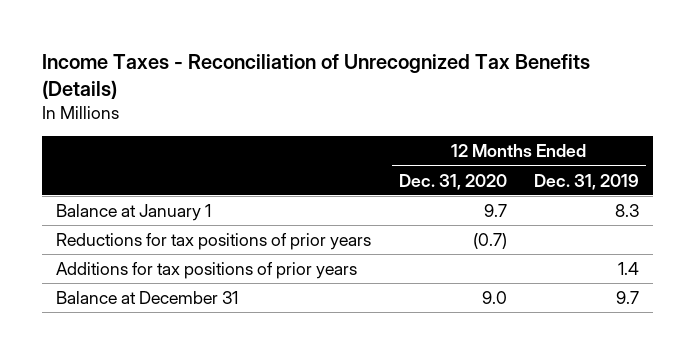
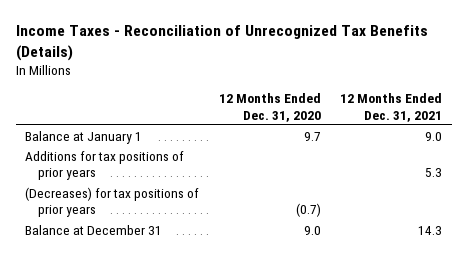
- | 12 Months Ended Dec. 31, 2020 | 12 Months Ended Dec. 31, 2019
+ | 12 Months Ended Dec. 31, 2020 | 12 Months Ended Dec. 31, 2021
- Reductions for tax positions of prior years | (0.7) |
+ (Decreases) for tax positions of prior years | (0.7) |

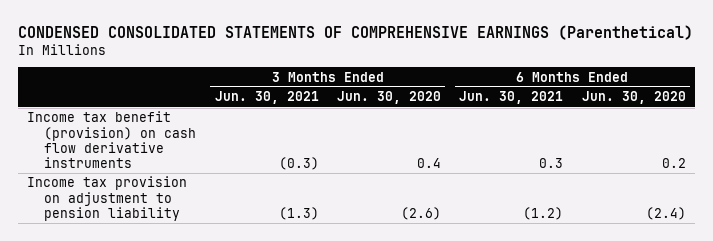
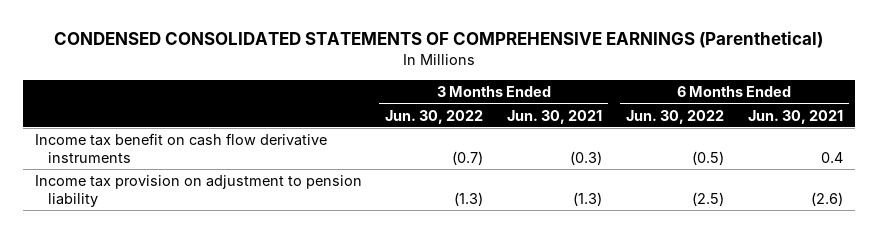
- | 3 Months Ended Jun. 30, 2021 | 3 Months Ended Jun. 30, 2020 | 6 Months Ended Jun. 30, 2021 | 6 Months Ended Jun. 30, 2020
+ | 3 Months Ended Jun. 30, 2022 | 3 Months Ended Jun. 30, 2021 | 6 Months Ended Jun. 30, 2022 | 6 Months Ended Jun. 30, 2021
- Income tax benefit (provision) on cash flow derivative instruments | (0.3) | 0.4 | 0.3 | 0.2
- Income tax provision on adjustment to pension liability | (1.3) | (2.6) | (1.2) | (2.4)
+ Income tax benefit on cash flow derivative instruments | (0.7) | (0.3) | (0.5) | 0.4
+ Income tax provision on adjustment to pension liability | (1.3) | (1.3) | (2.5) | (2.6)

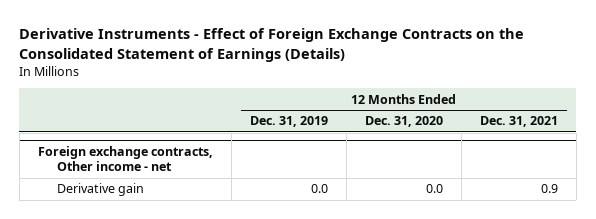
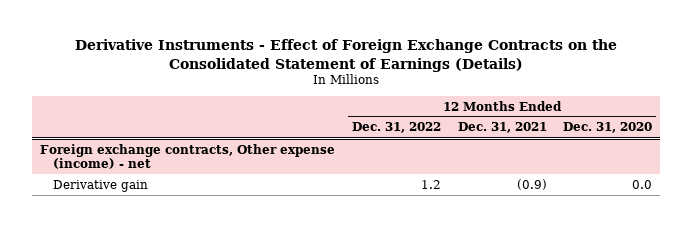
- | 12 Months Ended Dec. 31, 2019 | 12 Months Ended Dec. 31, 2020 | 12 Months Ended Dec. 31, 2021
+ | 12 Months Ended Dec. 31, 2022 | 12 Months Ended Dec. 31, 2021 | 12 Months Ended Dec. 31, 2020
- Foreign exchange contracts, Other income - net
- Derivative gain | 0.0 | 0.0 | 0.9
+ Foreign exchange contracts, Other expense (income) - net
+ Derivative gain | 1.2 | (0.9) | 0.0

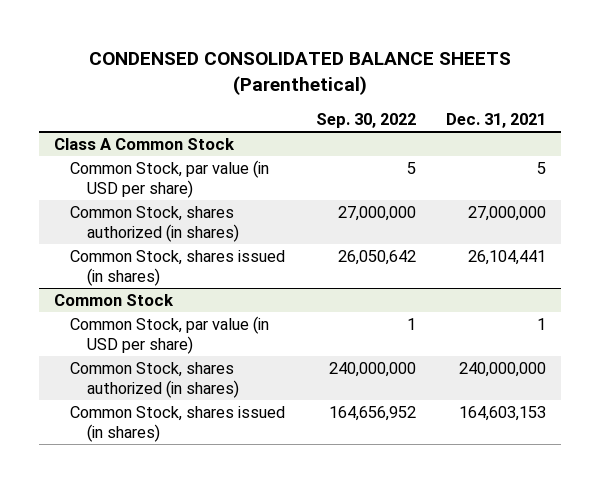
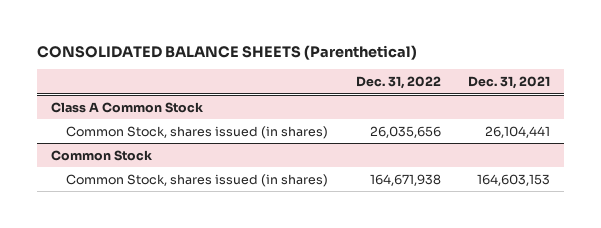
- CONDENSED CONSOLIDATED BALANCE SHEETS (Parenthetical)
+ CONSOLIDATED BALANCE SHEETS (Parenthetical)
- | Sep. 30, 2022 | Dec. 31, 2021
+ | Dec. 31, 2022 | Dec. 31, 2021
@ Class A Common Stock
- Common Stock, par value (in USD per share) | 5 | 5
- Common Stock, shares authorized (in shares) | 27,000,000 | 27,000,000
@ Common Stock
- Common Stock, par value (in USD per share) | 1 | 1
- Common Stock, shares authorized (in shares) | 240,000,000 | 240,000,000

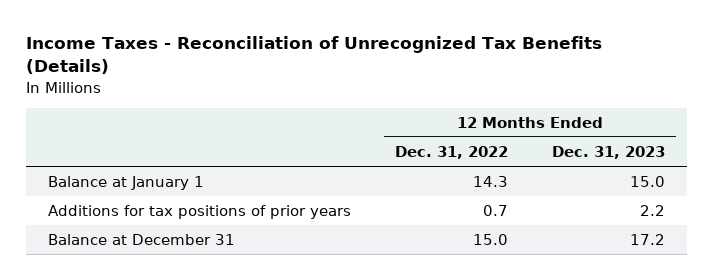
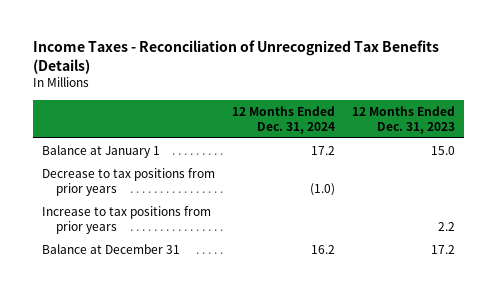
- | 12 Months Ended Dec. 31, 2022 | 12 Months Ended Dec. 31, 2023
+ | 12 Months Ended Dec. 31, 2024 | 12 Months Ended Dec. 31, 2023
- Additions for tax positions of prior years | 0.7 | 2.2
+ Decrease to tax positions from prior years | (1.0) |
+ Increase to tax positions from prior years | | 2.2

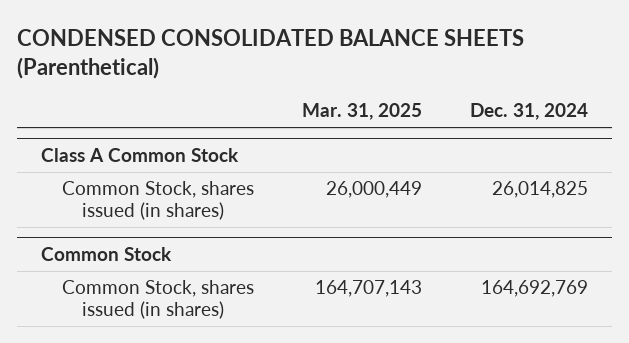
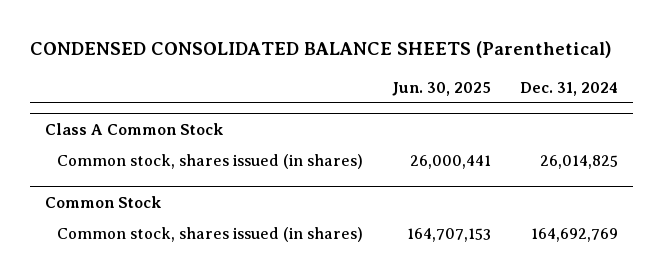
- | Mar. 31, 2025 | Dec. 31, 2024
+ | Jun. 30, 2025 | Dec. 31, 2024
@ Class A Common Stock
- Common Stock, shares issued (in shares) | 26,000,449 | 26,014,825
+ Common stock, shares issued (in shares) | 26,000,441 | 26,014,825
@ Common Stock
- Common Stock, shares issued (in shares) | 164,707,143 | 164,692,769
+ Common stock, shares issued (in shares) | 164,707,153 | 164,692,769

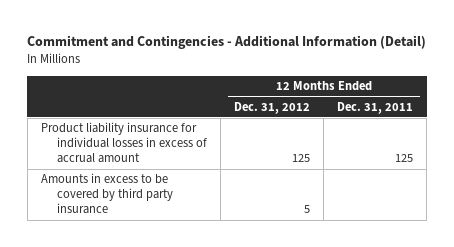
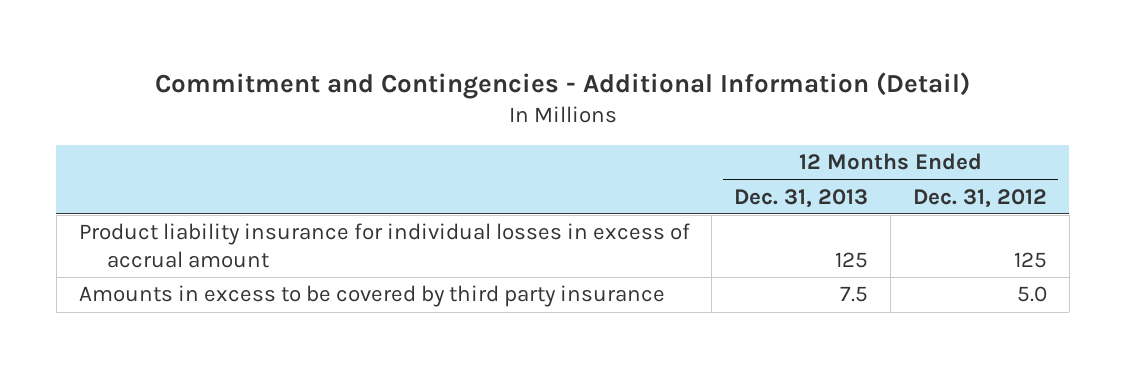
- | 12 Months Ended Dec. 31, 2012 | 12 Months Ended Dec. 31, 2011
+ | 12 Months Ended Dec. 31, 2013 | 12 Months Ended Dec. 31, 2012
- Amounts in excess to be covered by third party insurance | 5 |
+ Amounts in excess to be covered by third party insurance | 7.5 | 5.0

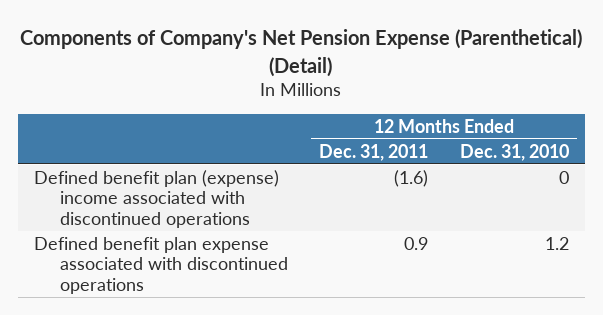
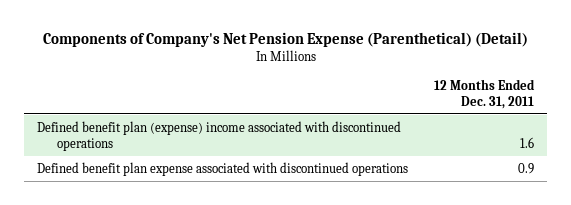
- | 12 Months Ended Dec. 31, 2011 | 12 Months Ended Dec. 31, 2010
+ | 12 Months Ended Dec. 31, 2011
- Defined benefit plan (expense) income associated with discontinued operations | (1.6) | 0
+ Defined benefit plan (expense) income associated with discontinued operations | 1.6

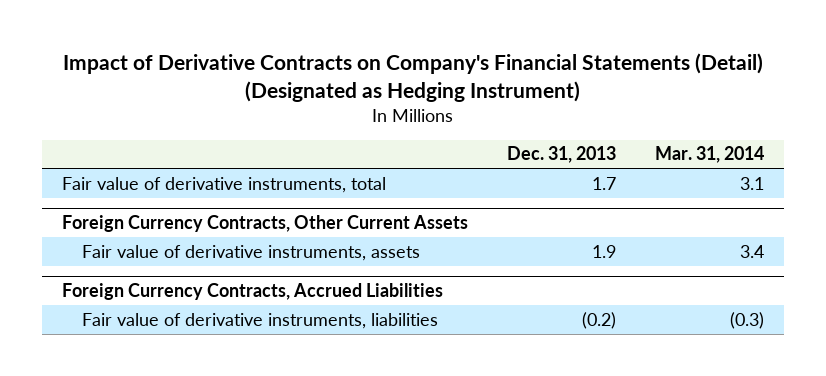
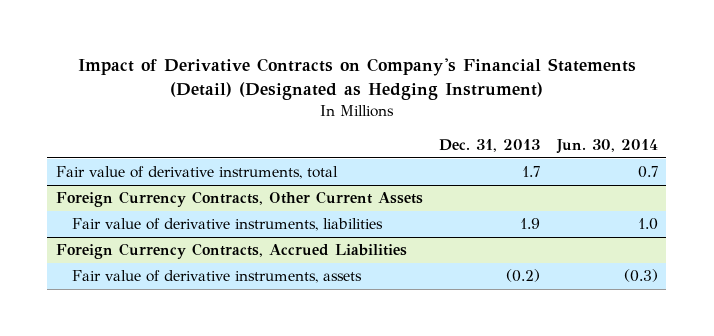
- | Dec. 31, 2013 | Mar. 31, 2014
+ | Dec. 31, 2013 | Jun. 30, 2014
@ Foreign Currency Contracts, Other Current Assets
- Fair value of derivative instruments, assets | 1.9 | 3.4
+ Fair value of derivative instruments, liabilities | 1.9 | 1.0
@ Foreign Currency Contracts, Accrued Liabilities
- Fair value of derivative instruments, liabilities | (0.2) | (0.3)
+ Fair value of derivative instruments, assets | (0.2) | (0.3)

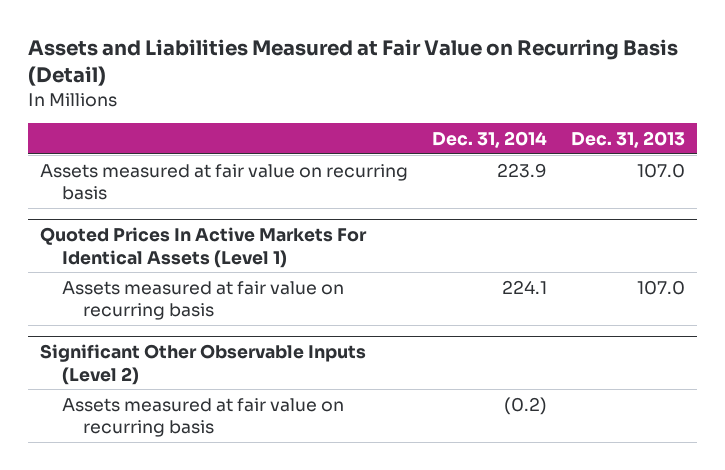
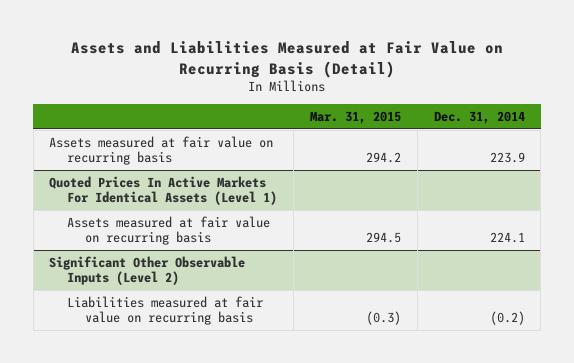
- | Dec. 31, 2014 | Dec. 31, 2013
+ | Mar. 31, 2015 | Dec. 31, 2014
@ Significant Other Observable Inputs (Level 2)
- Assets measured at fair value on recurring basis | (0.2) |
+ Liabilities measured at fair value on recurring basis | (0.3) | (0.2)

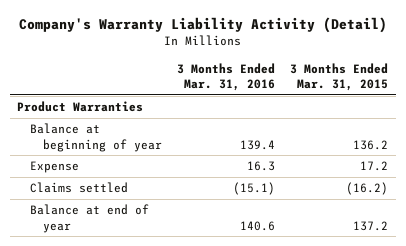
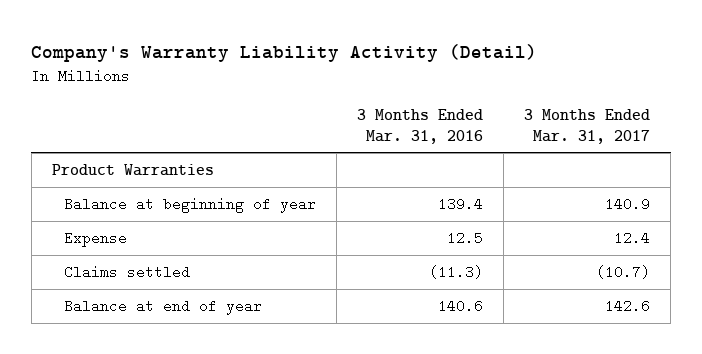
- | 3 Months Ended Mar. 31, 2016 | 3 Months Ended Mar. 31, 2015
+ | 3 Months Ended Mar. 31, 2016 | 3 Months Ended Mar. 31, 2017
- Expense | 16.3 | 17.2
- Claims settled | (15.1) | (16.2)
+ Expense | 12.5 | 12.4
+ Claims settled | (11.3) | (10.7)

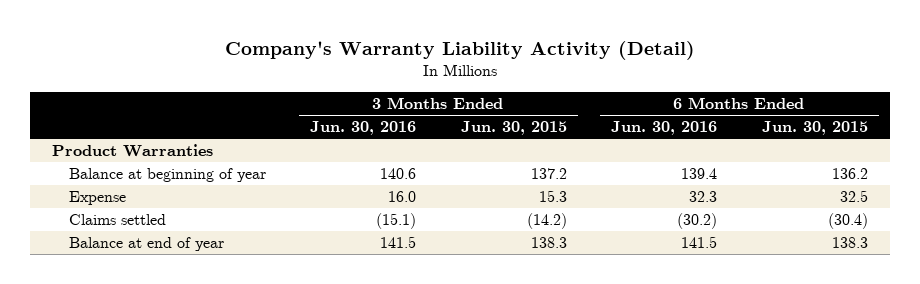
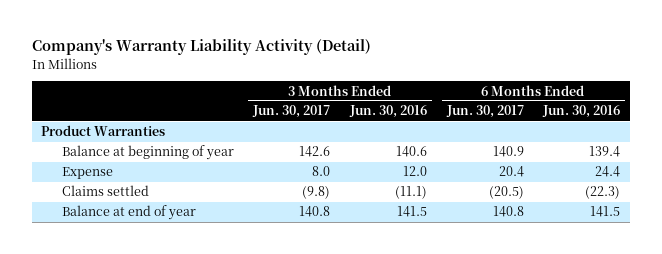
- | 3 Months Ended Jun. 30, 2016 | 3 Months Ended Jun. 30, 2015 | 6 Months Ended Jun. 30, 2016 | 6 Months Ended Jun. 30, 2015
+ | 3 Months Ended Jun. 30, 2017 | 3 Months Ended Jun. 30, 2016 | 6 Months Ended Jun. 30, 2017 | 6 Months Ended Jun. 30, 2016
- Expense | 16.0 | 15.3 | 32.3 | 32.5
- Claims settled | (15.1) | (14.2) | (30.2) | (30.4)
+ Expense | 8.0 | 12.0 | 20.4 | 24.4
+ Claims settled | (9.8) | (11.1) | (20.5) | (22.3)

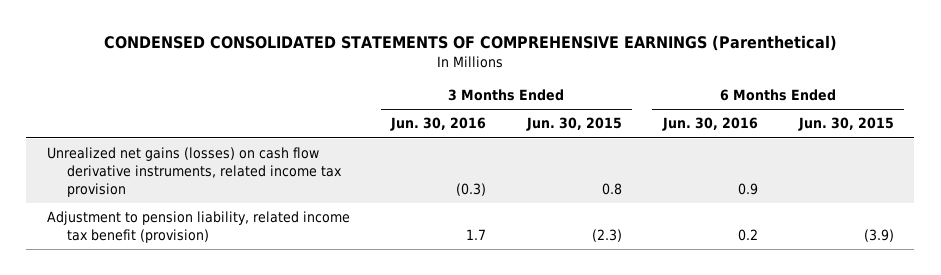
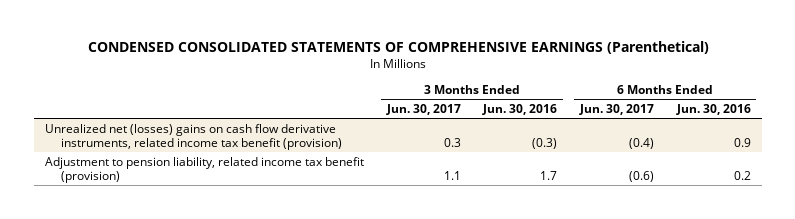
- | 3 Months Ended Jun. 30, 2016 | 3 Months Ended Jun. 30, 2015 | 6 Months Ended Jun. 30, 2016 | 6 Months Ended Jun. 30, 2015
+ | 3 Months Ended Jun. 30, 2017 | 3 Months Ended Jun. 30, 2016 | 6 Months Ended Jun. 30, 2017 | 6 Months Ended Jun. 30, 2016
- Unrealized net gains (losses) on cash flow derivative instruments, related income tax provision | (0.3) | 0.8 | 0.9 |
+ Unrealized net (losses) gains on cash flow derivative instruments, related income tax benefit (provision) | 0.3 | (0.3) | (0.4) | 0.9

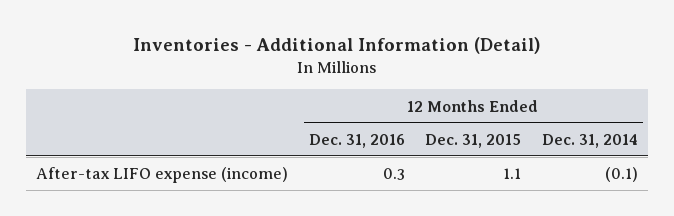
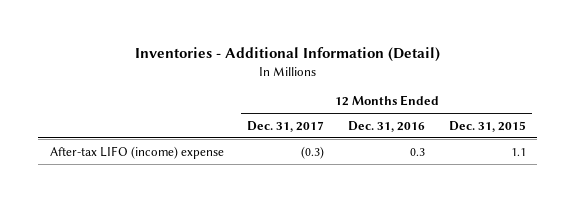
- | 12 Months Ended Dec. 31, 2016 | 12 Months Ended Dec. 31, 2015 | 12 Months Ended Dec. 31, 2014
+ | 12 Months Ended Dec. 31, 2017 | 12 Months Ended Dec. 31, 2016 | 12 Months Ended Dec. 31, 2015
- After-tax LIFO expense (income) | 0.3 | 1.1 | (0.1)
+ After-tax LIFO (income) expense | (0.3) | 0.3 | 1.1

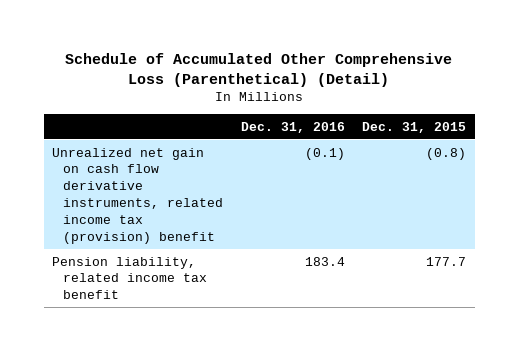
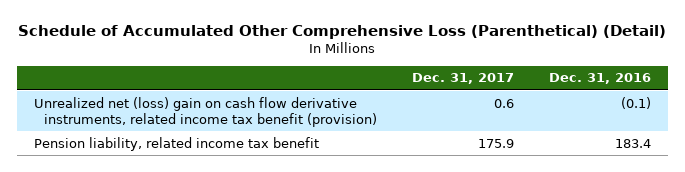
- | Dec. 31, 2016 | Dec. 31, 2015
+ | Dec. 31, 2017 | Dec. 31, 2016
- Unrealized net gain on cash flow derivative instruments, related income tax (provision) benefit | (0.1) | (0.8)
+ Unrealized net (loss) gain on cash flow derivative instruments, related income tax benefit (provision) | 0.6 | (0.1)

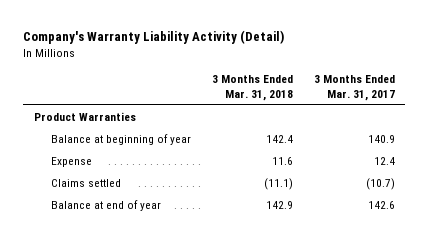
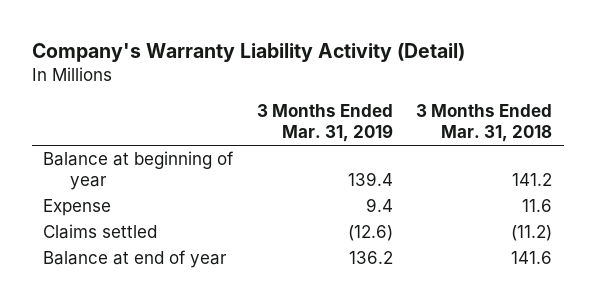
- | 3 Months Ended Mar. 31, 2018 | 3 Months Ended Mar. 31, 2017
+ | 3 Months Ended Mar. 31, 2019 | 3 Months Ended Mar. 31, 2018
- Product Warranties
- Balance at beginning of year | 142.4 | 140.9
+ Balance at beginning of year | 139.4 | 141.2
- Claims settled | (11.1) | (10.7)
- Balance at end of year | 142.9 | 142.6
+ Claims settled | (12.6) | (11.2)
+ Balance at end of year | 136.2 | 141.6

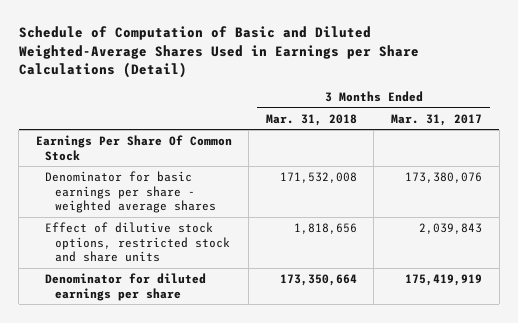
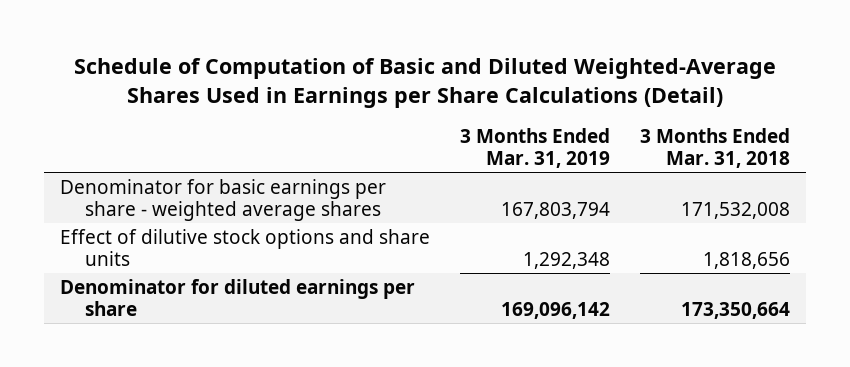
- | 3 Months Ended Mar. 31, 2018 | 3 Months Ended Mar. 31, 2017
+ | 3 Months Ended Mar. 31, 2019 | 3 Months Ended Mar. 31, 2018
- Earnings Per Share Of Common Stock
- Effect of dilutive stock options, restricted stock and share units | 1,818,656 | 2,039,843
+ Effect of dilutive stock options and share units | 1,292,348 | 1,818,656

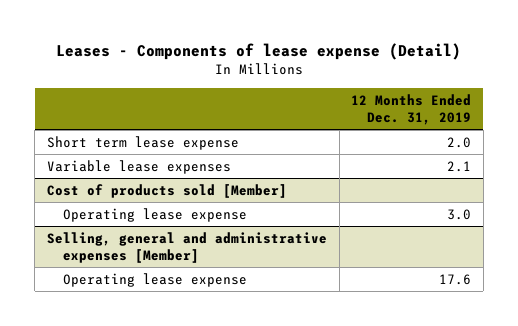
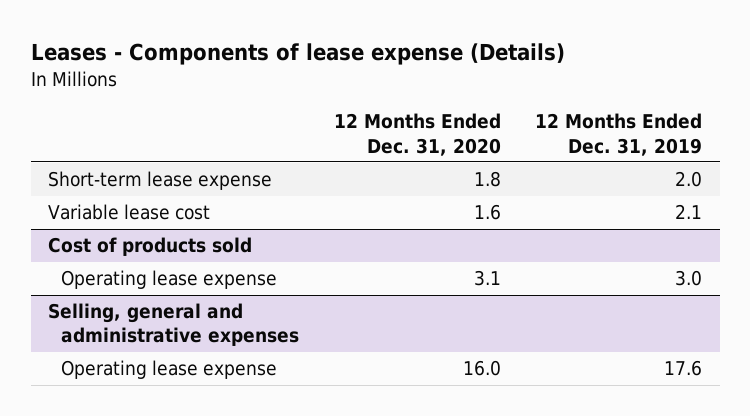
- Leases - Components of lease expense (Detail)
+ Leases - Components of lease expense (Details)
- | 12 Months Ended Dec. 31, 2019
+ | 12 Months Ended Dec. 31, 2020 | 12 Months Ended Dec. 31, 2019
- Short term lease expense | 2.0
- Variable lease expenses | 2.1
- Cost of products sold [Member]
+ Short-term lease expense | 1.8 | 2.0
+ Variable lease cost | 1.6 | 2.1
+ Cost of products sold
- Selling, general and administrative expenses [Member]
+ Selling, general and administrative expenses

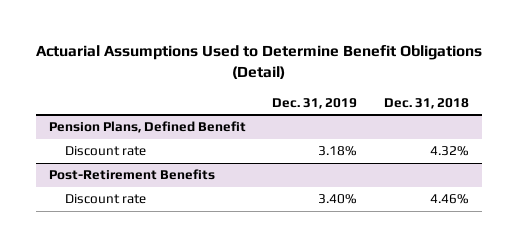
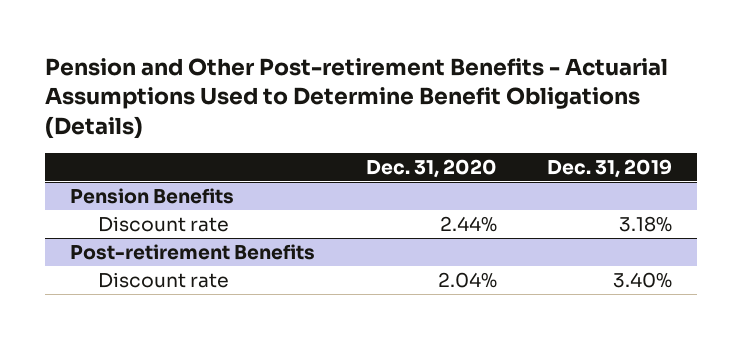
- Actuarial Assumptions Used to Determine Benefit Obligations (Detail)
+ Pension and Other Post-retirement Benefits - Actuarial Assumptions Used to Determine Benefit Obligations (Details)
- | Dec. 31, 2019 | Dec. 31, 2018
+ | Dec. 31, 2020 | Dec. 31, 2019
- Pension Plans, Defined Benefit
+ Pension Benefits
- Post-Retirement Benefits
+ Post-retirement Benefits

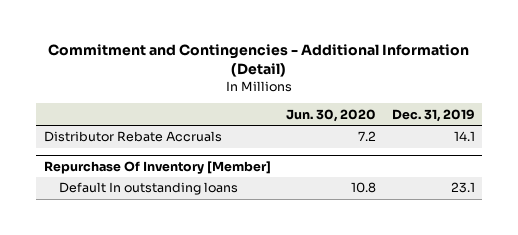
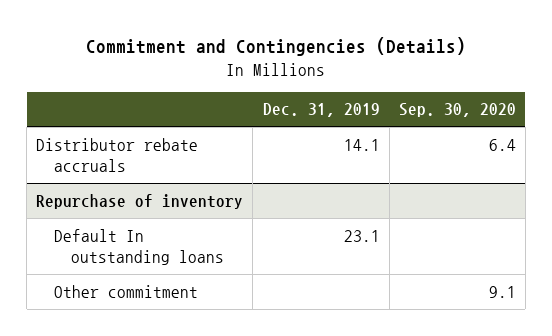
- Commitment and Contingencies - Additional Information (Detail)
+ Commitment and Contingencies (Details)
- | Jun. 30, 2020 | Dec. 31, 2019
+ | Dec. 31, 2019 | Sep. 30, 2020
- Distributor Rebate Accruals | 7.2 | 14.1
- Repurchase Of Inventory [Member]
+ Distributor rebate accruals | 14.1 | 6.4
+ Repurchase of inventory
+ Other commitment | | 9.1

